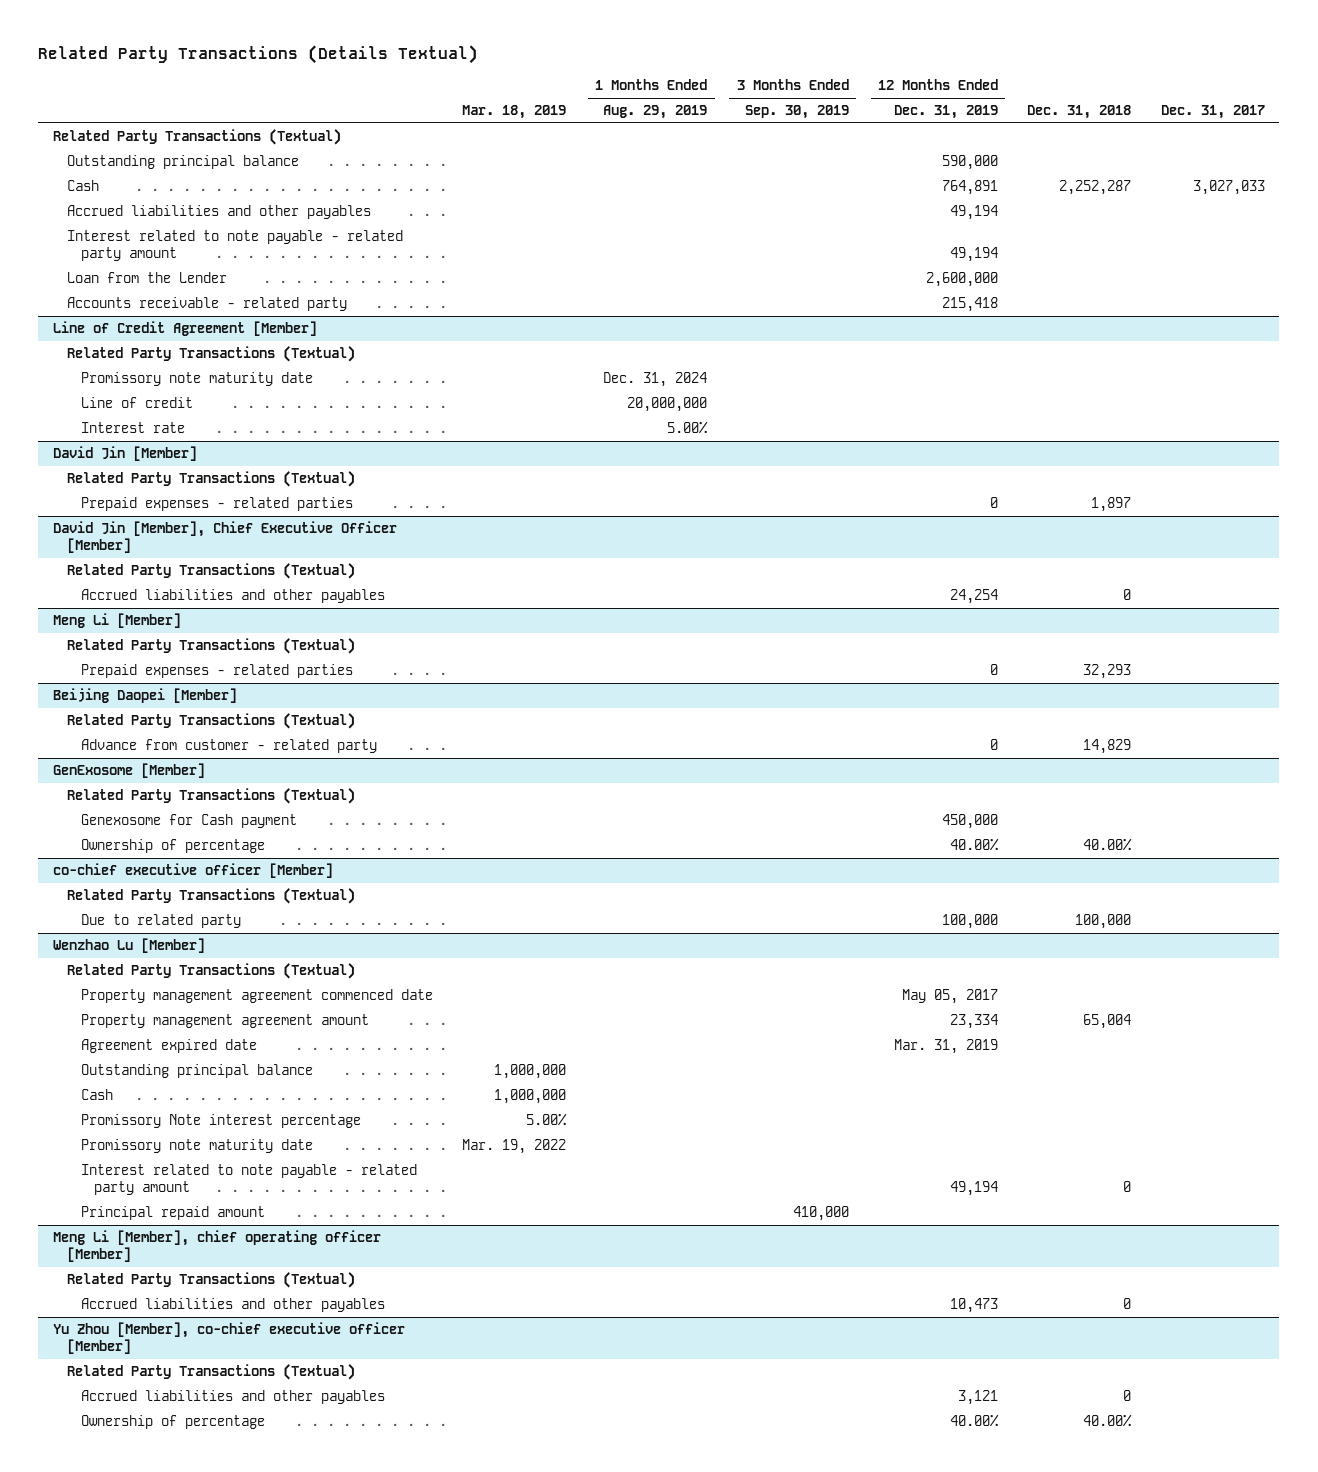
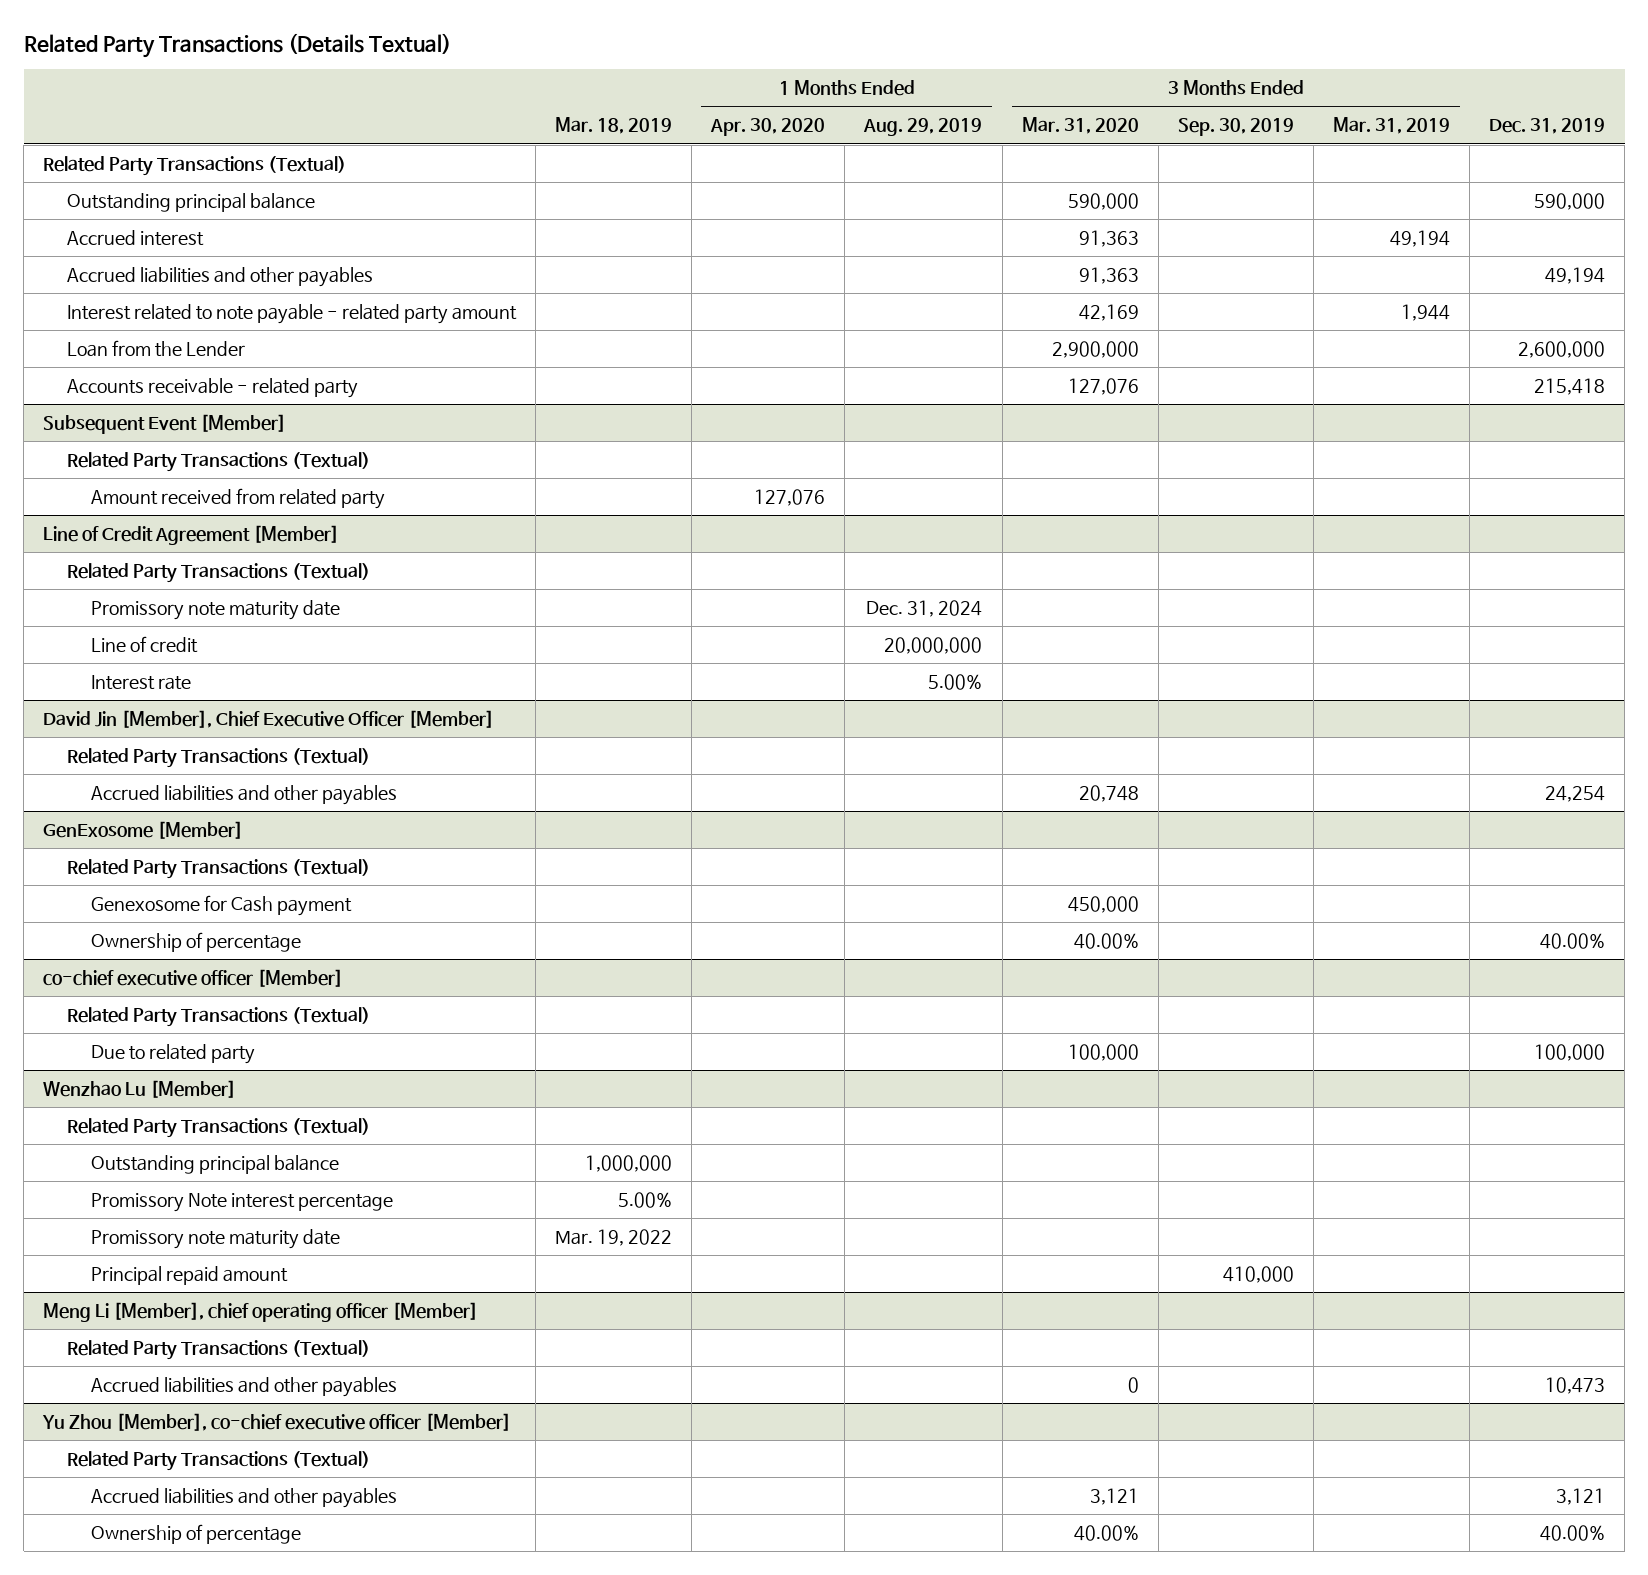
- | Mar. 18, 2019 | 1 Months Ended Aug. 29, 2019 | 3 Months Ended Sep. 30, 2019 | 12 Months Ended Dec. 31, 2019 | Dec. 31, 2018 | Dec. 31, 2017
+ | Mar. 18, 2019 | 1 Months Ended Apr. 30, 2020 | 1 Months Ended Aug. 29, 2019 | 3 Months Ended Mar. 31, 2020 | 3 Months Ended Sep. 30, 2019 | 3 Months Ended Mar. 31, 2019 | Dec. 31, 2019
- Cash | | | | 764,891 | 2,252,287 | 3,027,033
+ Accrued interest | | | | 91,363 | | 49,194 |
+ Subsequent Event [Member]
+ Related Party Transactions (Textual)
+ Amount received from related party | | 127,076 | | | | |
- David Jin [Member]
- Related Party Transactions (Textual)
- Prepaid expenses - related parties | | | | 0 | 1,897 |
- Meng Li [Member]
- Related Party Transactions (Textual)
- Prepaid expenses - related parties | | | | 0 | 32,293 |
- Beijing Daopei [Member]
- Related Party Transactions (Textual)
- Advance from customer - related party | | | | 0 | 14,829 |
@ Wenzhao Lu [Member]
- Property management agreement commenced date | | | | May 05, 2017 | |
- Property management agreement amount | | | | 23,334 | 65,004 |
- Agreement expired date | | | | Mar. 31, 2019 | |
- Cash | 1,000,000 | | | | |
- Interest related to note payable - related party amount | | | | 49,194 | 0 |

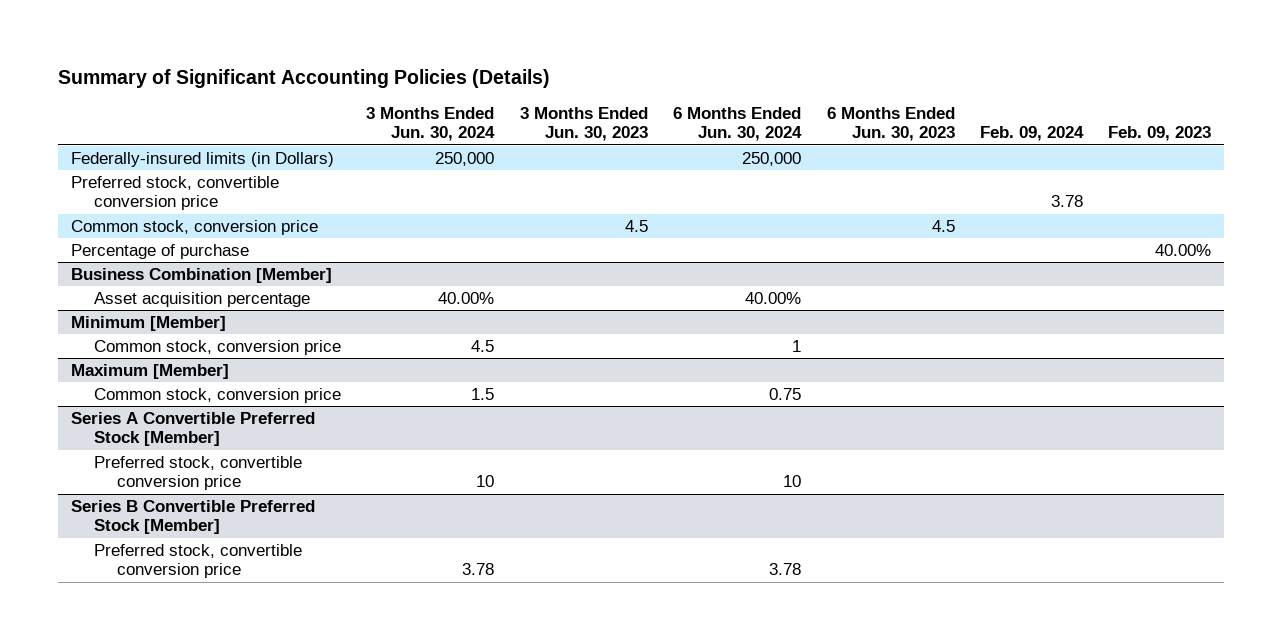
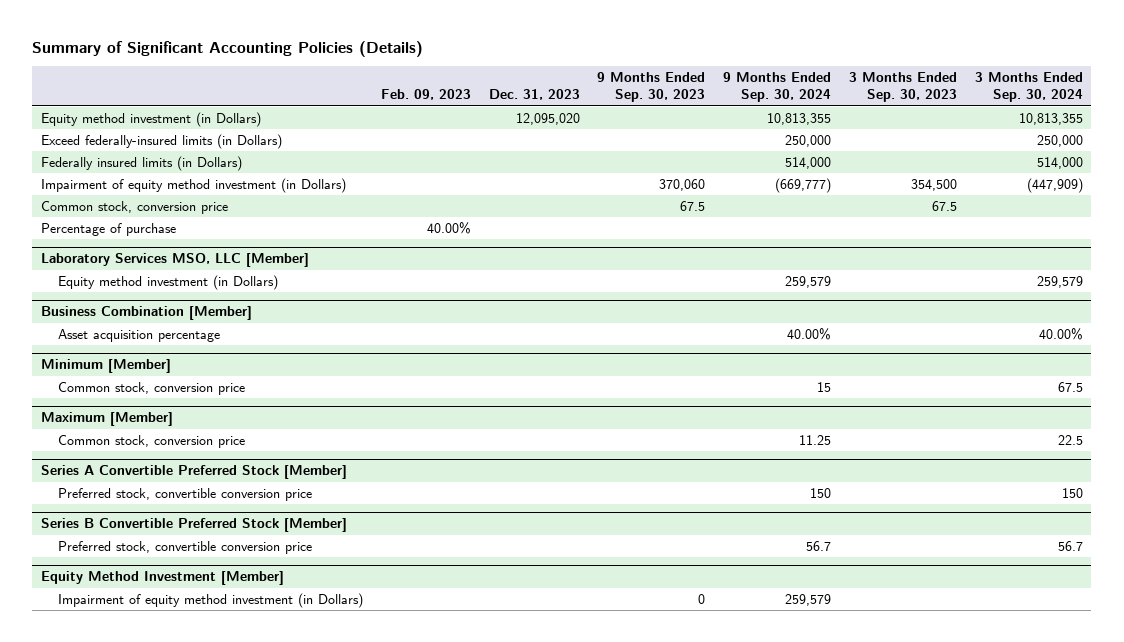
- | 3 Months Ended Jun. 30, 2024 | 3 Months Ended Jun. 30, 2023 | 6 Months Ended Jun. 30, 2024 | 6 Months Ended Jun. 30, 2023 | Feb. 09, 2024 | Feb. 09, 2023
+ | Feb. 09, 2023 | Dec. 31, 2023 | 9 Months Ended Sep. 30, 2023 | 9 Months Ended Sep. 30, 2024 | 3 Months Ended Sep. 30, 2023 | 3 Months Ended Sep. 30, 2024
- Federally-insured limits (in Dollars) | 250,000 | | 250,000 | | |
- Preferred stock, convertible conversion price | | | | | 3.78 |
+ Equity method investment (in Dollars) | | 12,095,020 | | 10,813,355 | | 10,813,355
+ Exceed federally-insured limits (in Dollars) | | | | 250,000 | | 250,000
+ Federally insured limits (in Dollars) | | | | 514,000 | | 514,000
+ Impairment of equity method investment (in Dollars) | | | 370,060 | (669,777) | 354,500 | (447,909)
+ Laboratory Services MSO, LLC [Member]
+ Equity method investment (in Dollars) | | | | 259,579 | | 259,579
+ Equity Method Investment [Member]
+ Impairment of equity method investment (in Dollars) | | | 0 | 259,579 | |

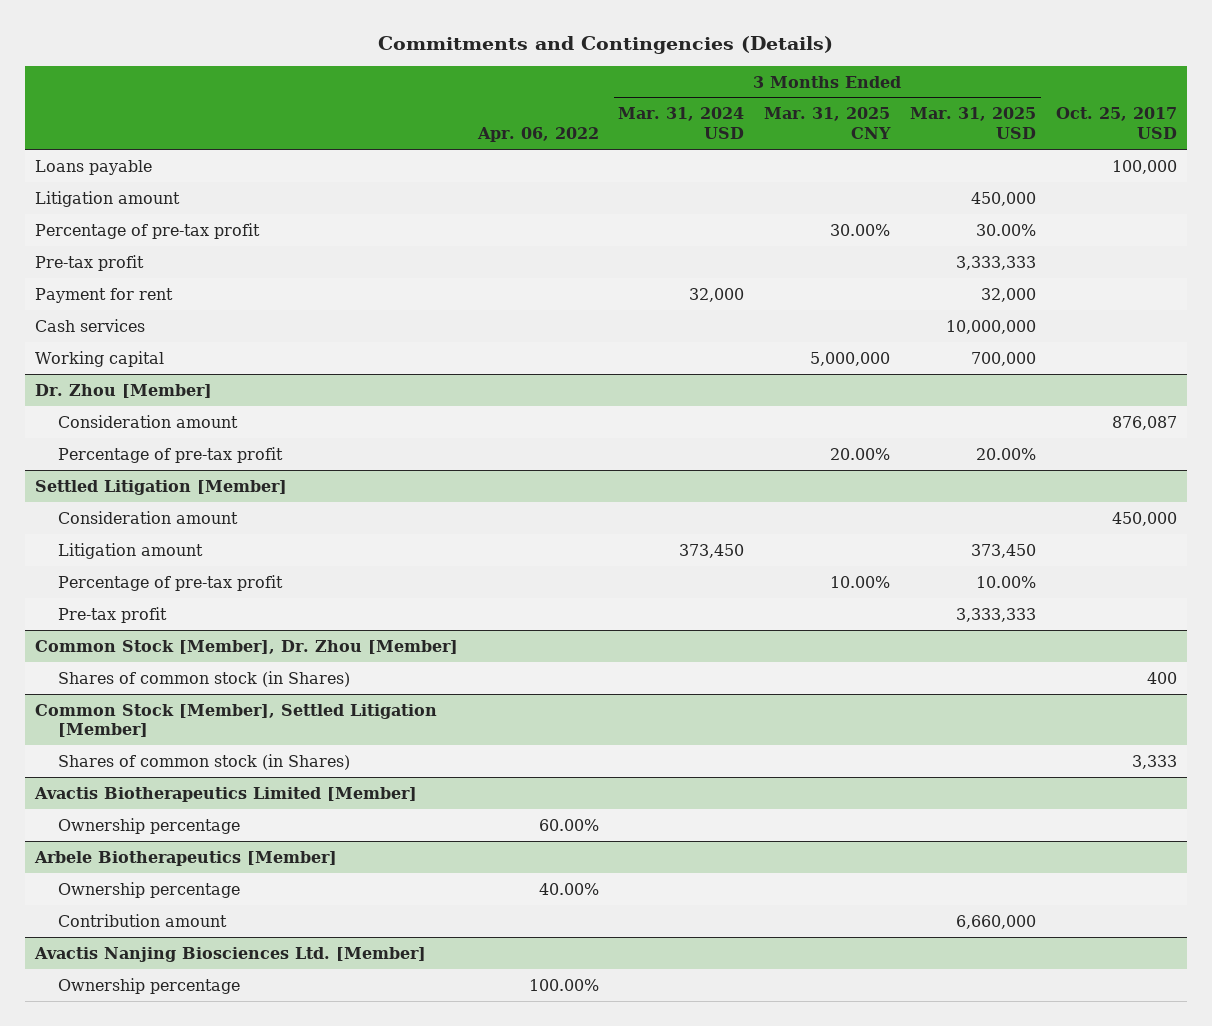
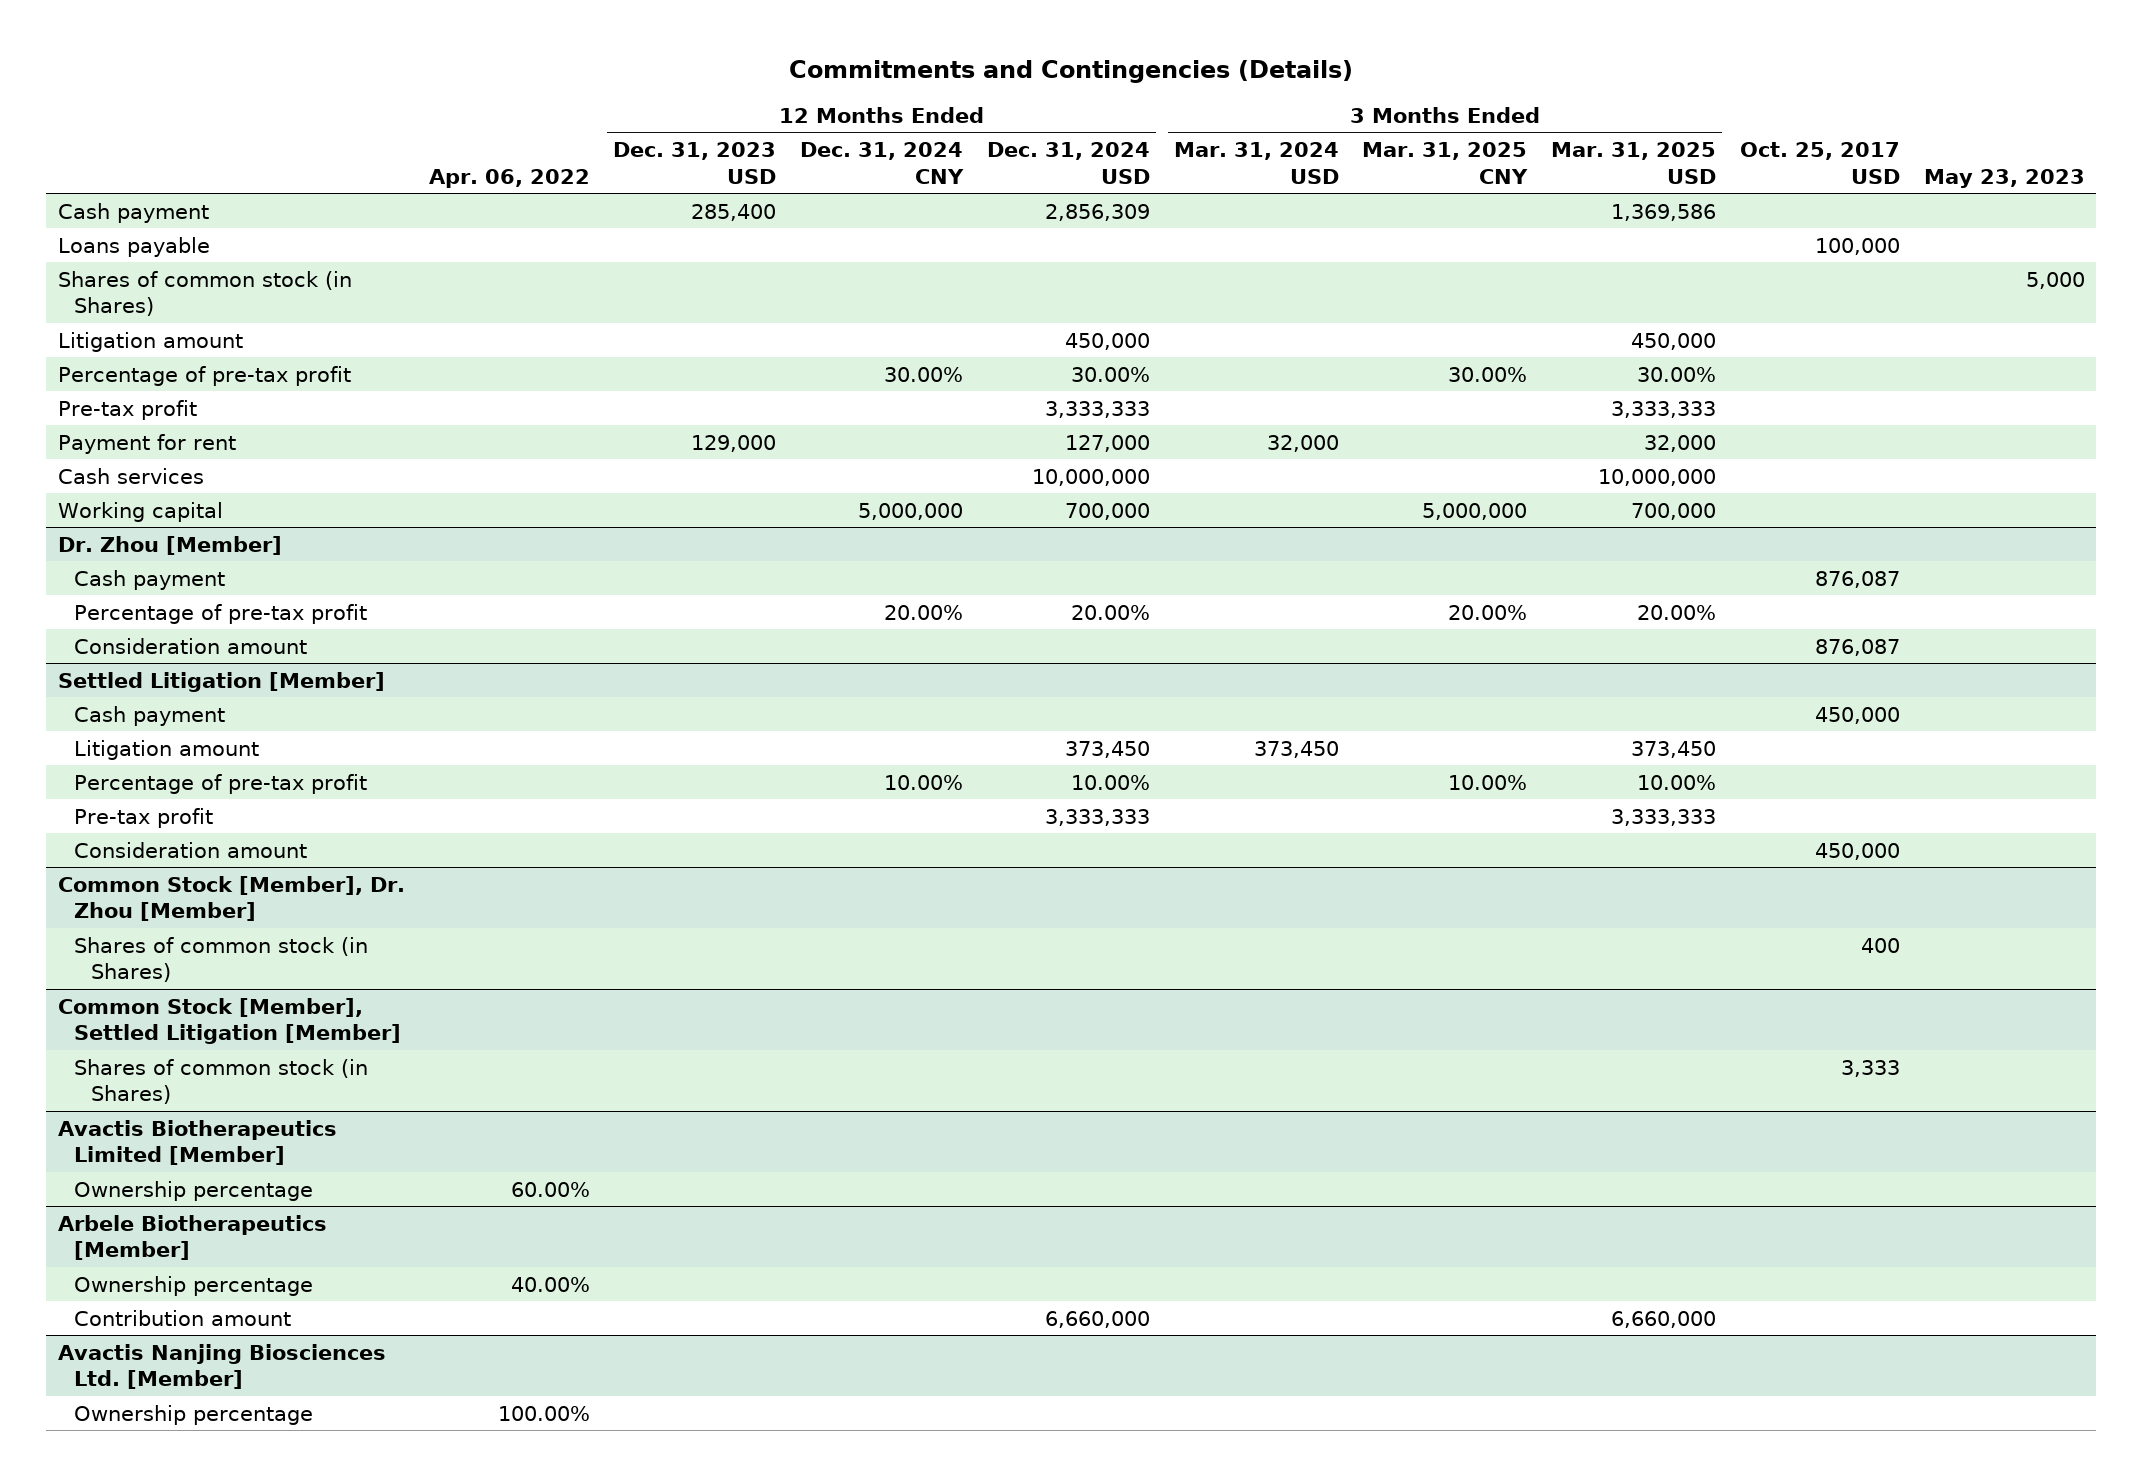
- | Apr. 06, 2022 | 3 Months Ended Mar. 31, 2024 USD | 3 Months Ended Mar. 31, 2025 CNY | 3 Months Ended Mar. 31, 2025 USD | Oct. 25, 2017 USD
+ | Apr. 06, 2022 | 12 Months Ended Dec. 31, 2023 USD | 12 Months Ended Dec. 31, 2024 CNY | 12 Months Ended Dec. 31, 2024 USD | 3 Months Ended Mar. 31, 2024 USD | 3 Months Ended Mar. 31, 2025 CNY | 3 Months Ended Mar. 31, 2025 USD | Oct. 25, 2017 USD | May 23, 2023
+ Cash payment | | 285,400 | | 2,856,309 | | | 1,369,586 | |
+ Shares of common stock (in Shares) | | | | | | | | | 5,000
@ Dr. Zhou [Member]
+ Cash payment | | | | | | | | 876,087 |
moved down: Consideration amount | | | | | | | | 876,087 |
@ Settled Litigation [Member]
+ Cash payment | | | | | | | | 450,000 |
moved down: Consideration amount | | | | | | | | 450,000 |

